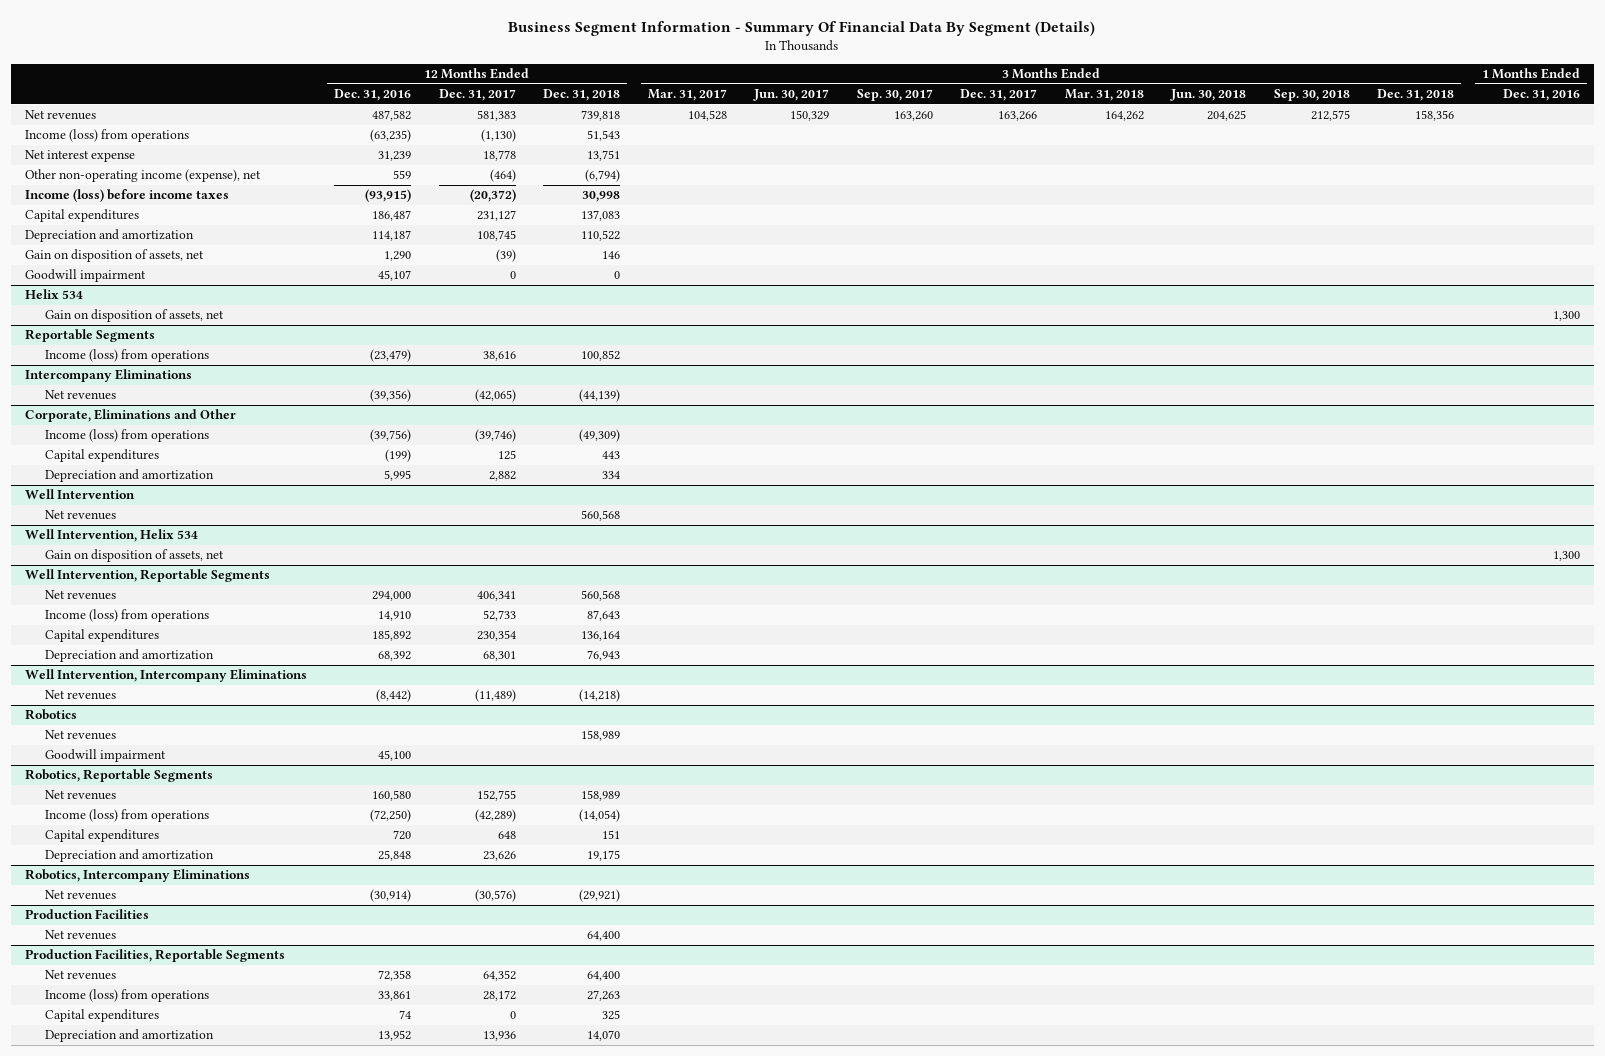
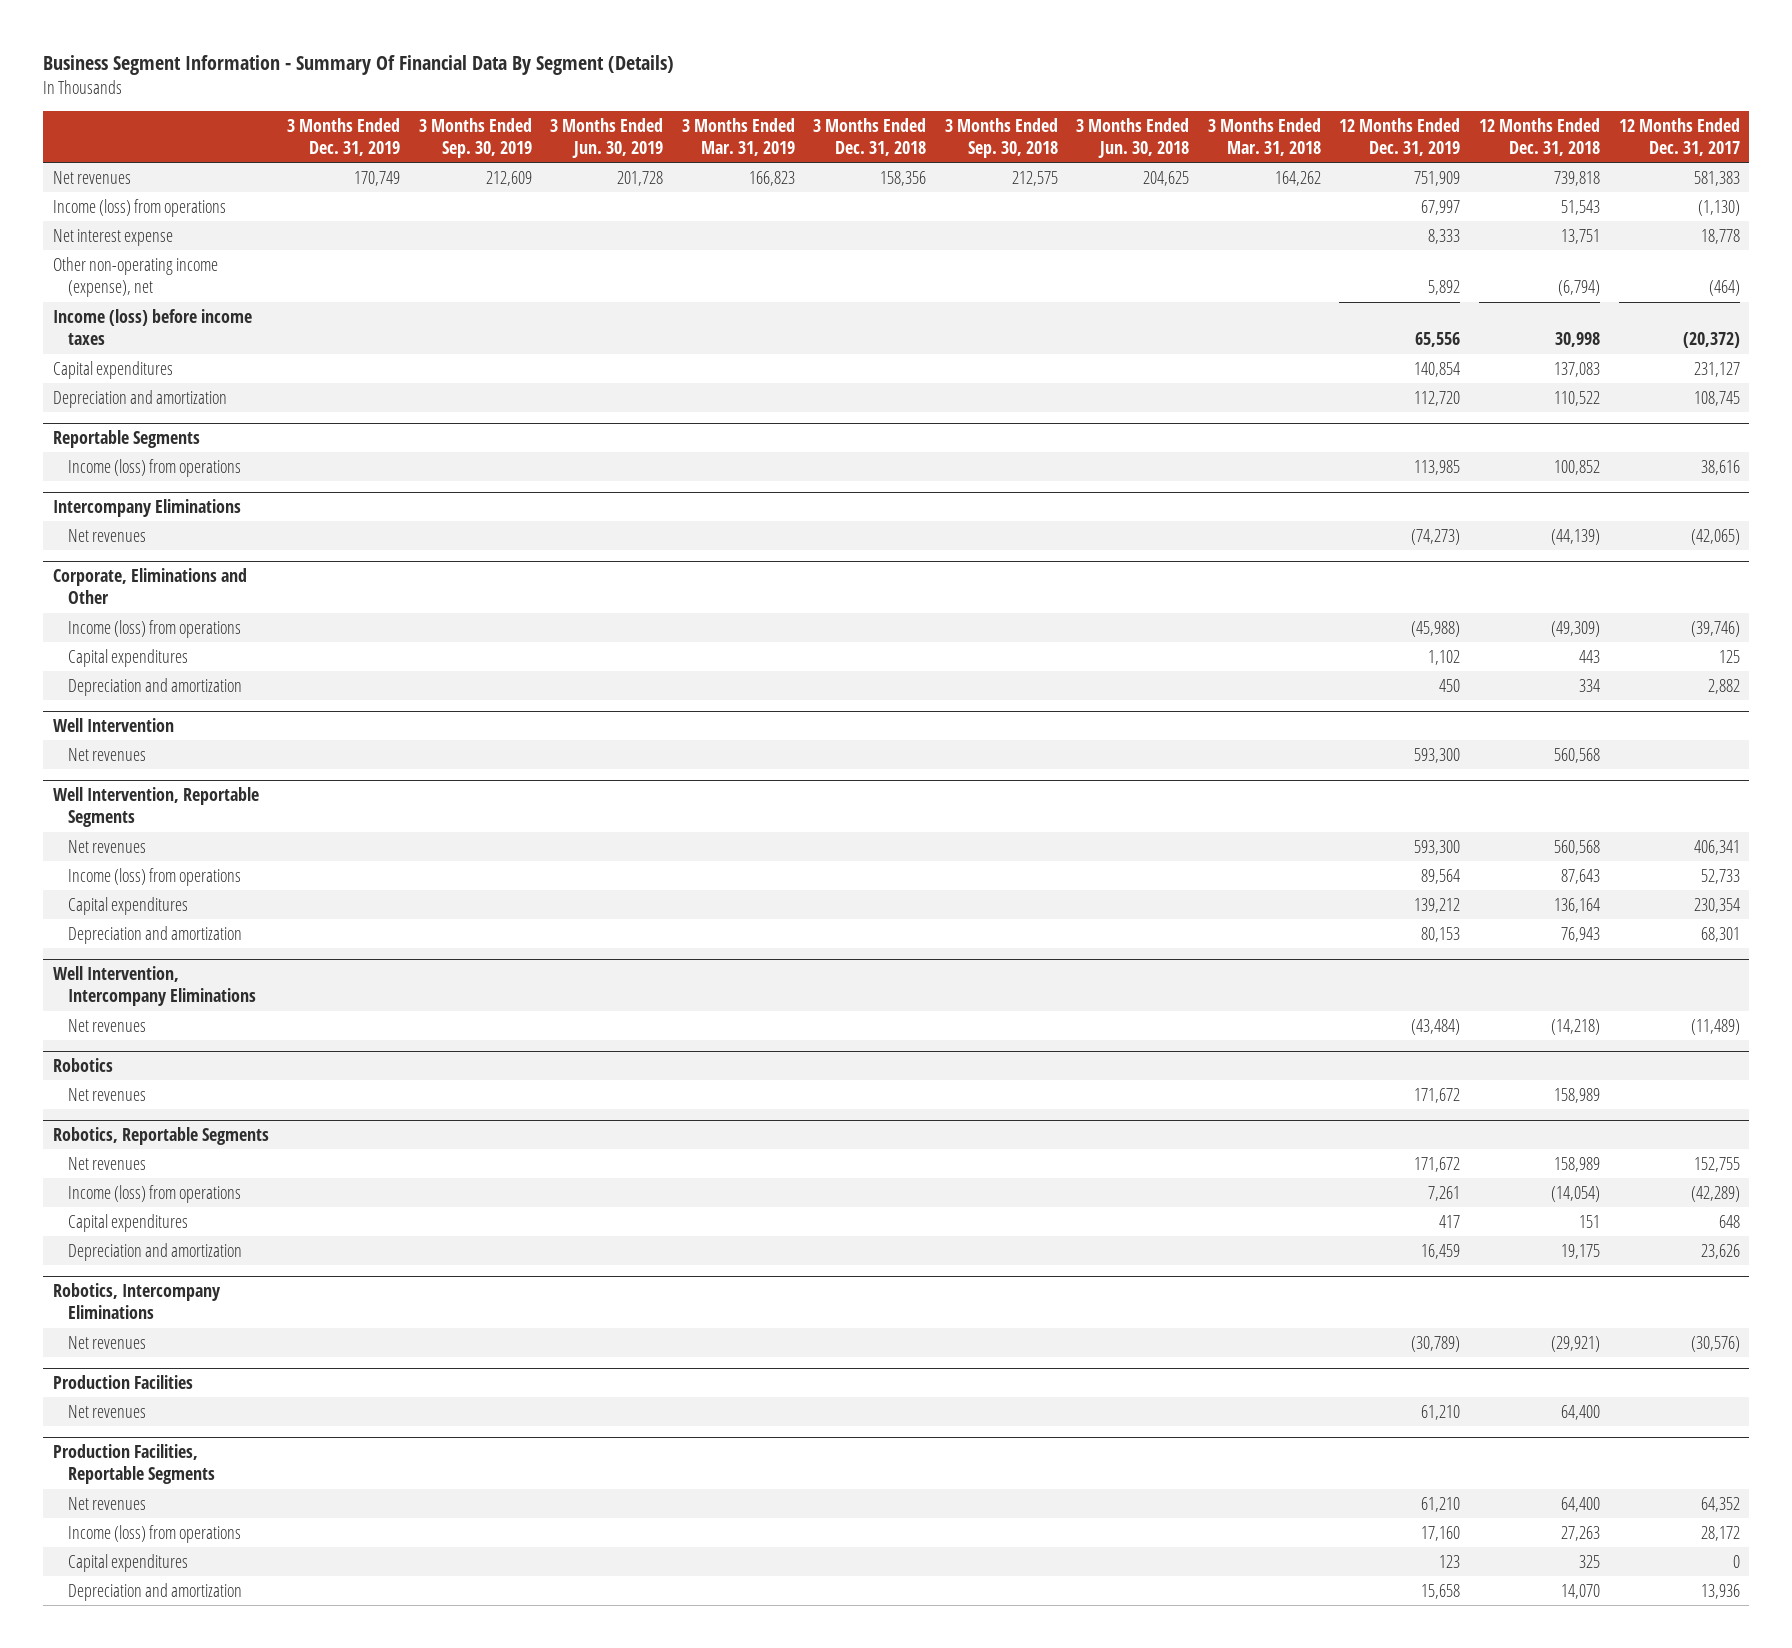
- | 12 Months Ended Dec. 31, 2016 | 12 Months Ended Dec. 31, 2017 | 12 Months Ended Dec. 31, 2018 | 3 Months Ended Mar. 31, 2017 | 3 Months Ended Jun. 30, 2017 | 3 Months Ended Sep. 30, 2017 | 3 Months Ended Dec. 31, 2017 | 3 Months Ended Mar. 31, 2018 | 3 Months Ended Jun. 30, 2018 | 3 Months Ended Sep. 30, 2018 | 3 Months Ended Dec. 31, 2018 | 1 Months Ended Dec. 31, 2016
+ | 3 Months Ended Dec. 31, 2019 | 3 Months Ended Sep. 30, 2019 | 3 Months Ended Jun. 30, 2019 | 3 Months Ended Mar. 31, 2019 | 3 Months Ended Dec. 31, 2018 | 3 Months Ended Sep. 30, 2018 | 3 Months Ended Jun. 30, 2018 | 3 Months Ended Mar. 31, 2018 | 12 Months Ended Dec. 31, 2019 | 12 Months Ended Dec. 31, 2018 | 12 Months Ended Dec. 31, 2017
- Gain on disposition of assets, net | 1,290 | (39) | 146 | | | | | | | | |
- Goodwill impairment | 45,107 | 0 | 0 | | | | | | | | |
- Helix 534
- Gain on disposition of assets, net | | | | | | | | | | | | 1,300
- Well Intervention, Helix 534
- Gain on disposition of assets, net | | | | | | | | | | | | 1,300
@ Robotics
- Goodwill impairment | 45,100 | | | | | | | | | | |

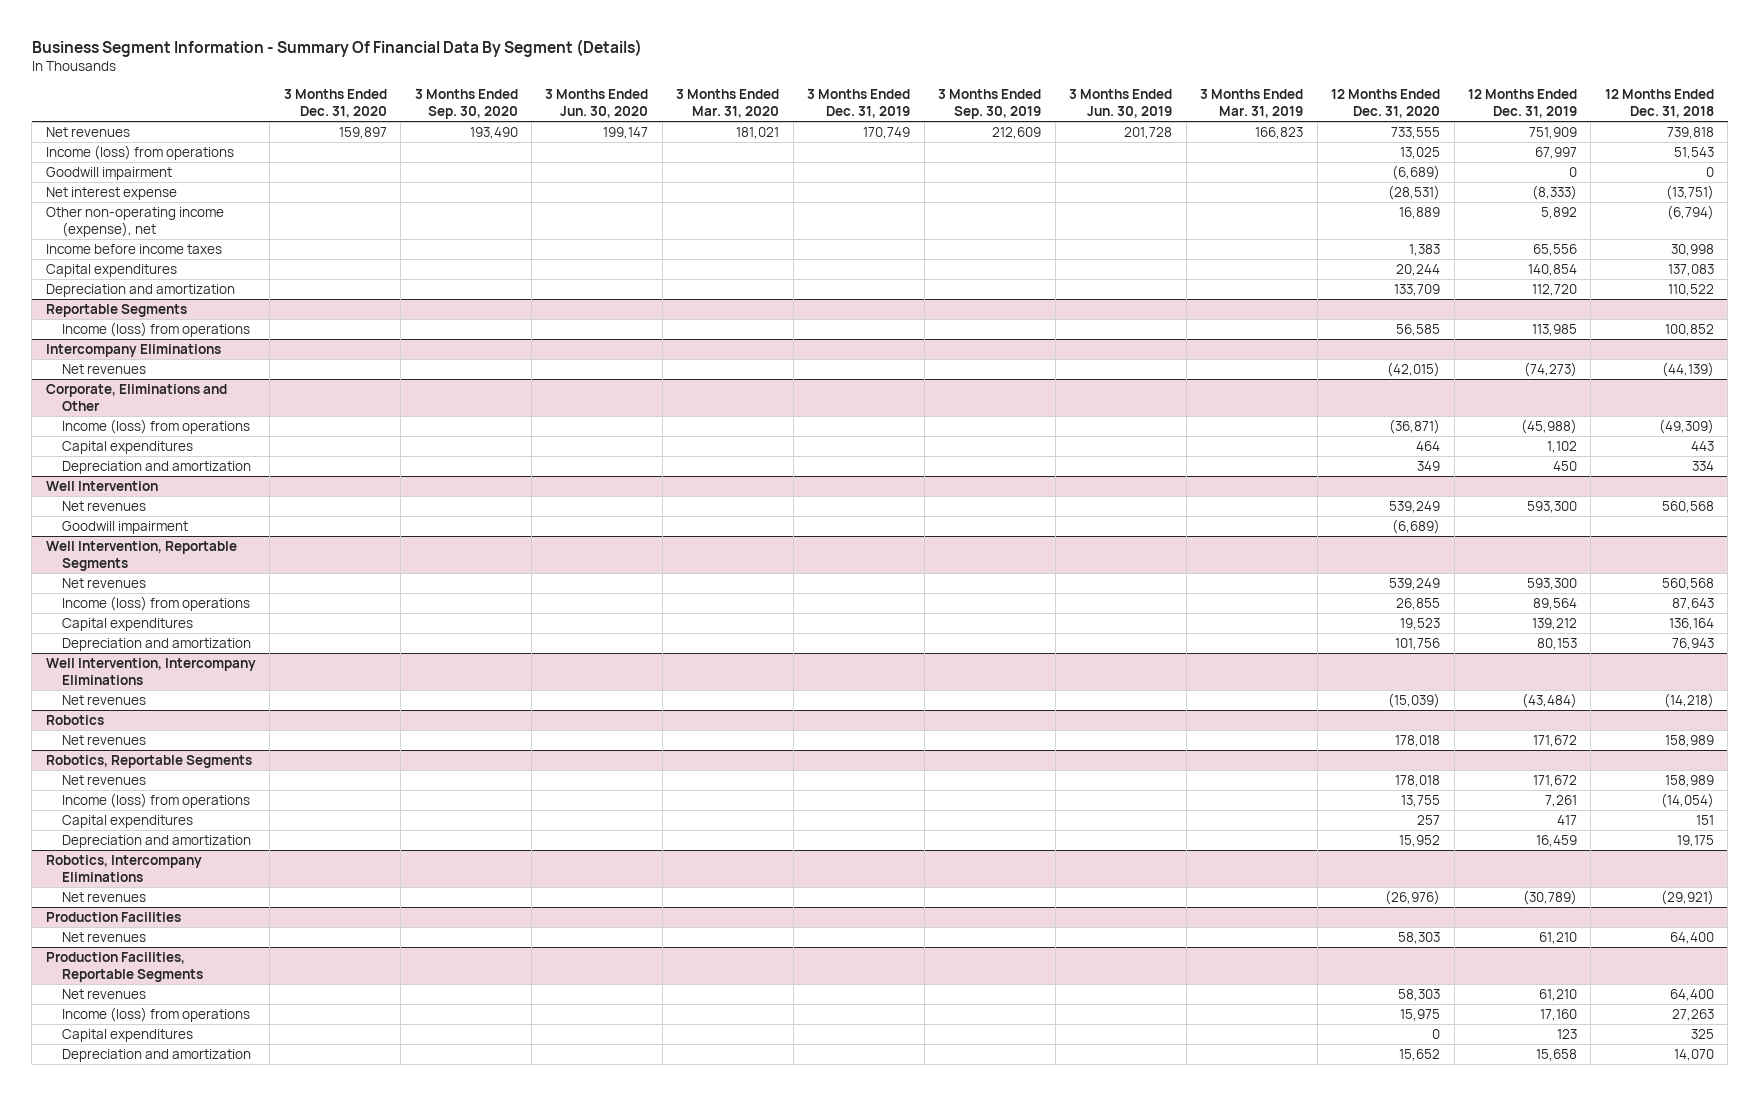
- | 3 Months Ended Dec. 31, 2019 | 3 Months Ended Sep. 30, 2019 | 3 Months Ended Jun. 30, 2019 | 3 Months Ended Mar. 31, 2019 | 3 Months Ended Dec. 31, 2018 | 3 Months Ended Sep. 30, 2018 | 3 Months Ended Jun. 30, 2018 | 3 Months Ended Mar. 31, 2018 | 12 Months Ended Dec. 31, 2019 | 12 Months Ended Dec. 31, 2018 | 12 Months Ended Dec. 31, 2017
+ | 3 Months Ended Dec. 31, 2020 | 3 Months Ended Sep. 30, 2020 | 3 Months Ended Jun. 30, 2020 | 3 Months Ended Mar. 31, 2020 | 3 Months Ended Dec. 31, 2019 | 3 Months Ended Sep. 30, 2019 | 3 Months Ended Jun. 30, 2019 | 3 Months Ended Mar. 31, 2019 | 12 Months Ended Dec. 31, 2020 | 12 Months Ended Dec. 31, 2019 | 12 Months Ended Dec. 31, 2018
- Net interest expense | | | | | | | | | 8,333 | 13,751 | 18,778
+ Goodwill impairment | | | | | | | | | (6,689) | 0 | 0
+ Net interest expense | | | | | | | | | (28,531) | (8,333) | (13,751)
- Income (loss) before income taxes | | | | | | | | | 65,556 | 30,998 | (20,372)
+ Income before income taxes | | | | | | | | | 1,383 | 65,556 | 30,998
@ Well Intervention
+ Goodwill impairment | | | | | | | | | (6,689) | |

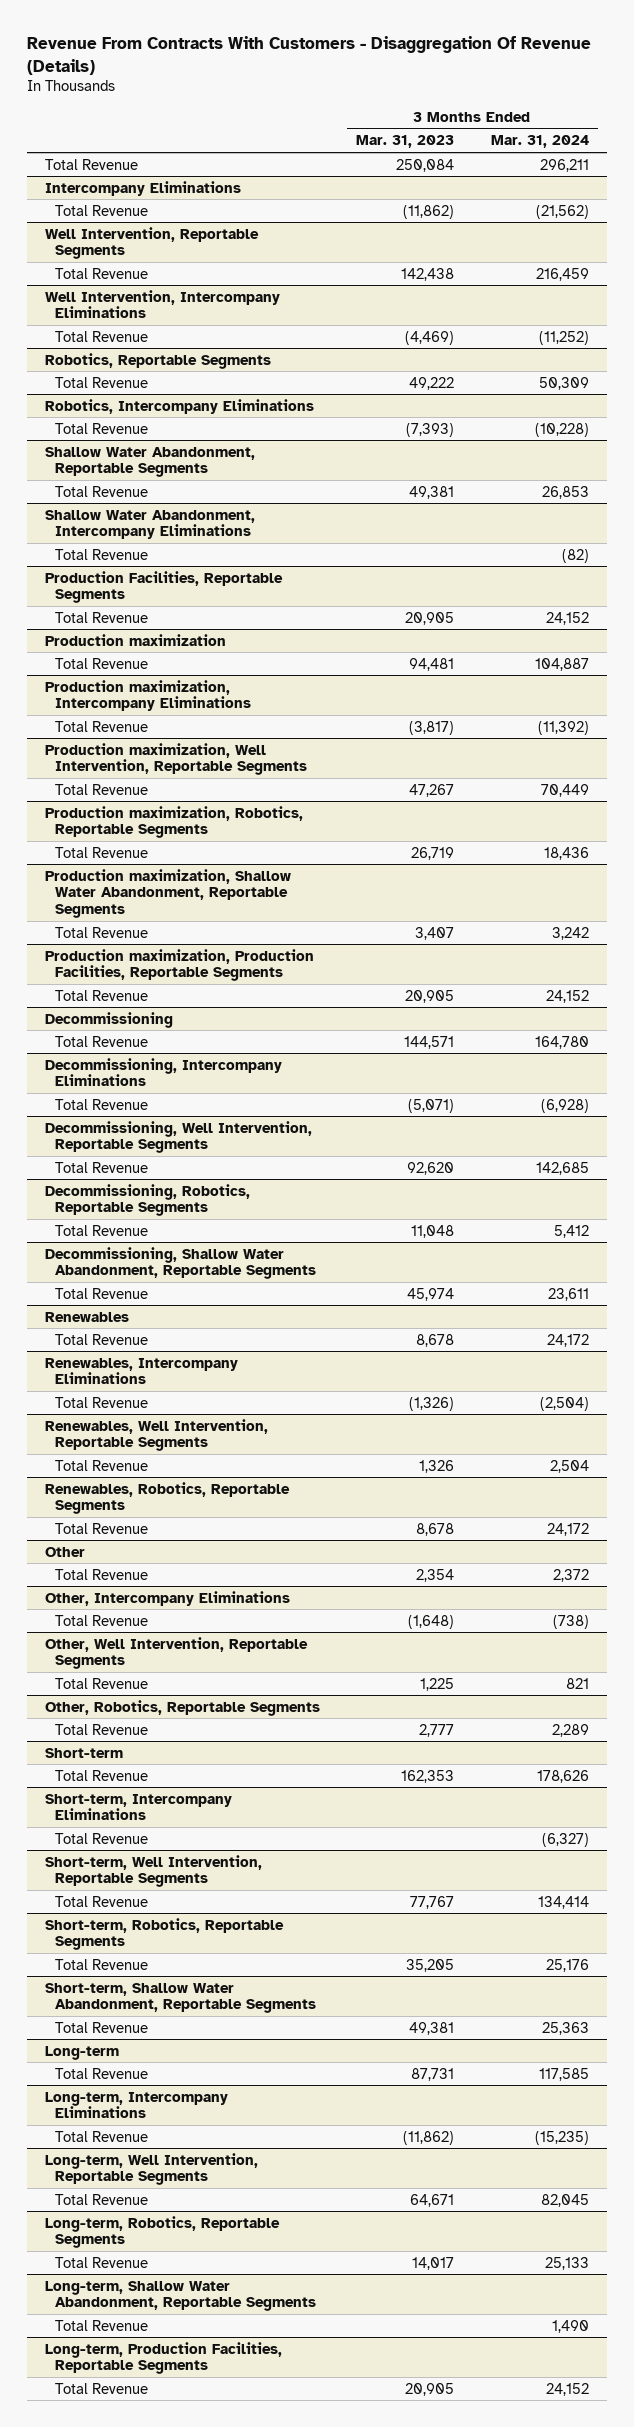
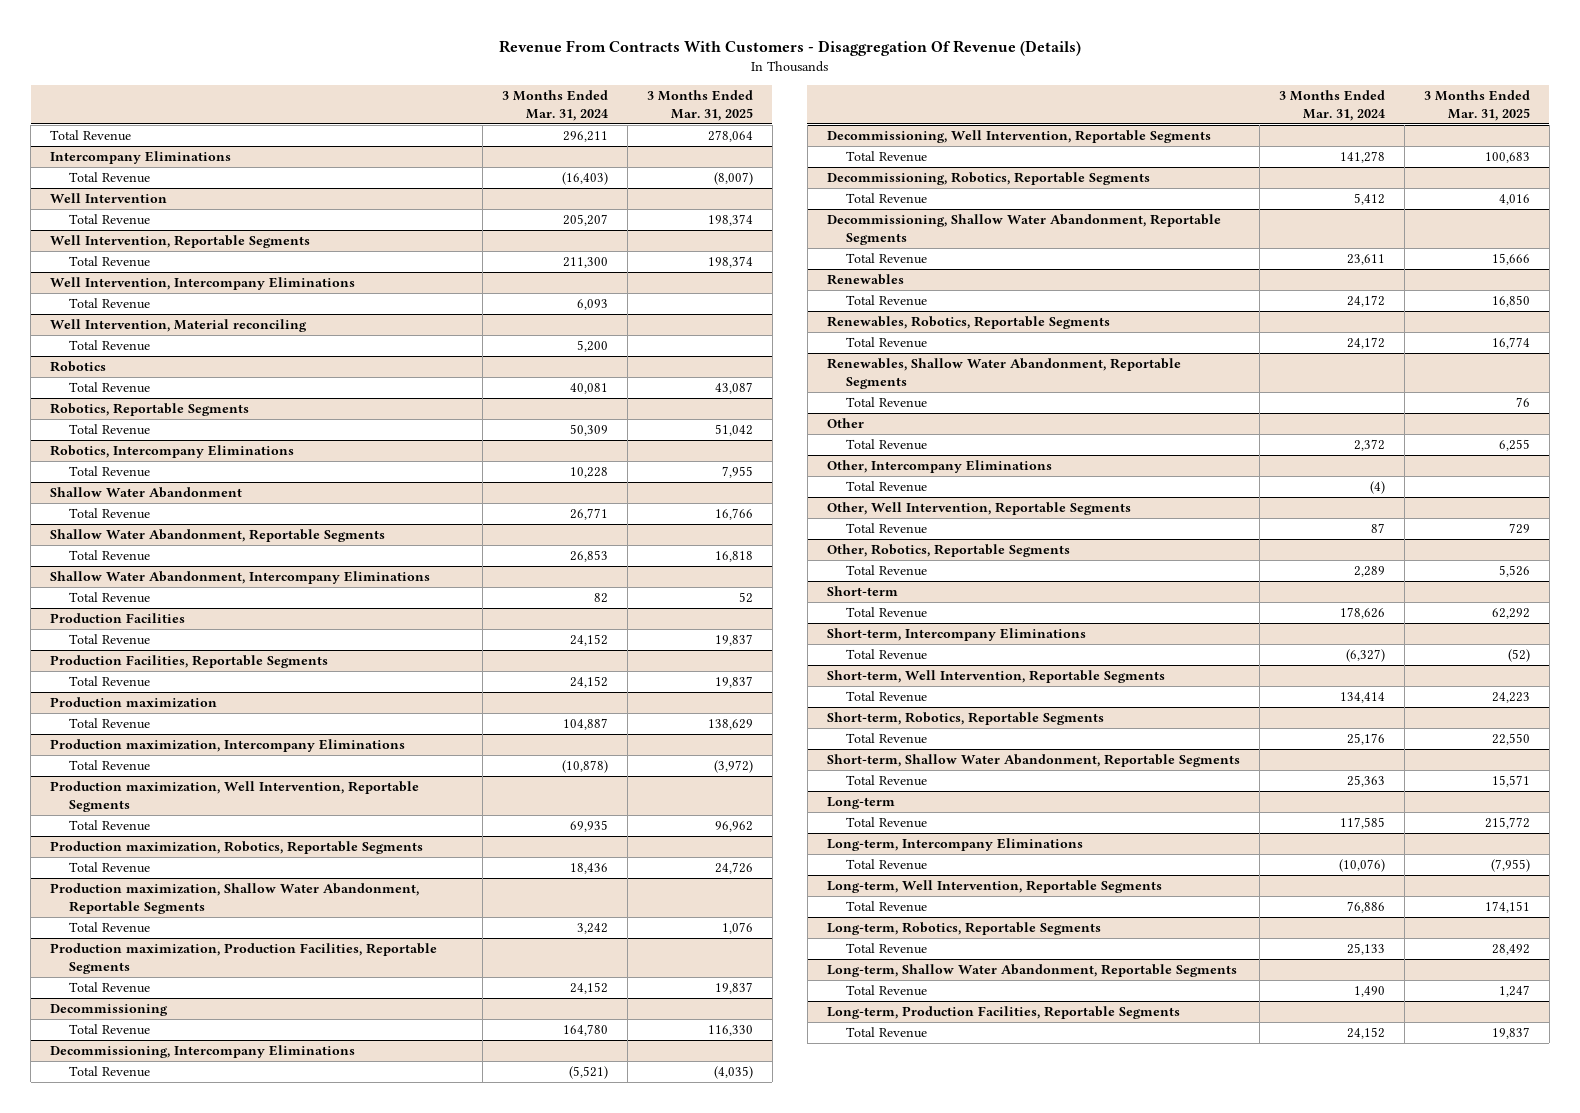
- | 3 Months Ended Mar. 31, 2023 | 3 Months Ended Mar. 31, 2024
+ | 3 Months Ended Mar. 31, 2024 | 3 Months Ended Mar. 31, 2025
@ Intercompany Eliminations
- Total Revenue | (11,862) | (21,562)
+ Total Revenue | (16,403) | (8,007)
+ Well Intervention
+ Total Revenue | 205,207 | 198,374
@ Well Intervention, Reportable Segments
- Total Revenue | 142,438 | 216,459
+ Total Revenue | 211,300 | 198,374
@ Well Intervention, Intercompany Eliminations
- Total Revenue | (4,469) | (11,252)
+ Total Revenue | 6,093 |
+ Well Intervention, Material reconciling
+ Total Revenue | 5,200 |
+ Robotics
+ Total Revenue | 40,081 | 43,087
@ Robotics, Intercompany Eliminations
- Total Revenue | (7,393) | (10,228)
+ Total Revenue | 10,228 | 7,955
+ Shallow Water Abandonment
+ Total Revenue | 26,771 | 16,766
@ Shallow Water Abandonment, Intercompany Eliminations
- Total Revenue | | (82)
+ Total Revenue | 82 | 52
+ Production Facilities
+ Total Revenue | 24,152 | 19,837
@ Production maximization, Intercompany Eliminations
- Total Revenue | (3,817) | (11,392)
+ Total Revenue | (10,878) | (3,972)
@ Production maximization, Well Intervention, Reportable Segments
- Total Revenue | 47,267 | 70,449
+ Total Revenue | 69,935 | 96,962
@ Decommissioning, Intercompany Eliminations
- Total Revenue | (5,071) | (6,928)
+ Total Revenue | (5,521) | (4,035)
@ Decommissioning, Well Intervention, Reportable Segments
- Total Revenue | 92,620 | 142,685
+ Total Revenue | 141,278 | 100,683
- Renewables, Intercompany Eliminations
- Total Revenue | (1,326) | (2,504)
- Renewables, Well Intervention, Reportable Segments
- Total Revenue | 1,326 | 2,504
+ Renewables, Shallow Water Abandonment, Reportable Segments
+ Total Revenue | | 76
@ Other, Intercompany Eliminations
- Total Revenue | (1,648) | (738)
+ Total Revenue | (4) |
@ Other, Well Intervention, Reportable Segments
- Total Revenue | 1,225 | 821
+ Total Revenue | 87 | 729
@ Long-term, Intercompany Eliminations
- Total Revenue | (11,862) | (15,235)
+ Total Revenue | (10,076) | (7,955)
@ Long-term, Well Intervention, Reportable Segments
- Total Revenue | 64,671 | 82,045
+ Total Revenue | 76,886 | 174,151

